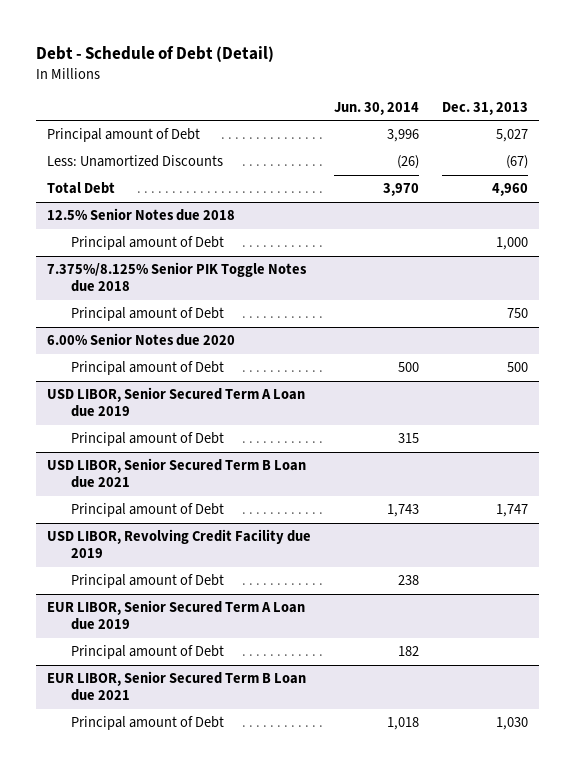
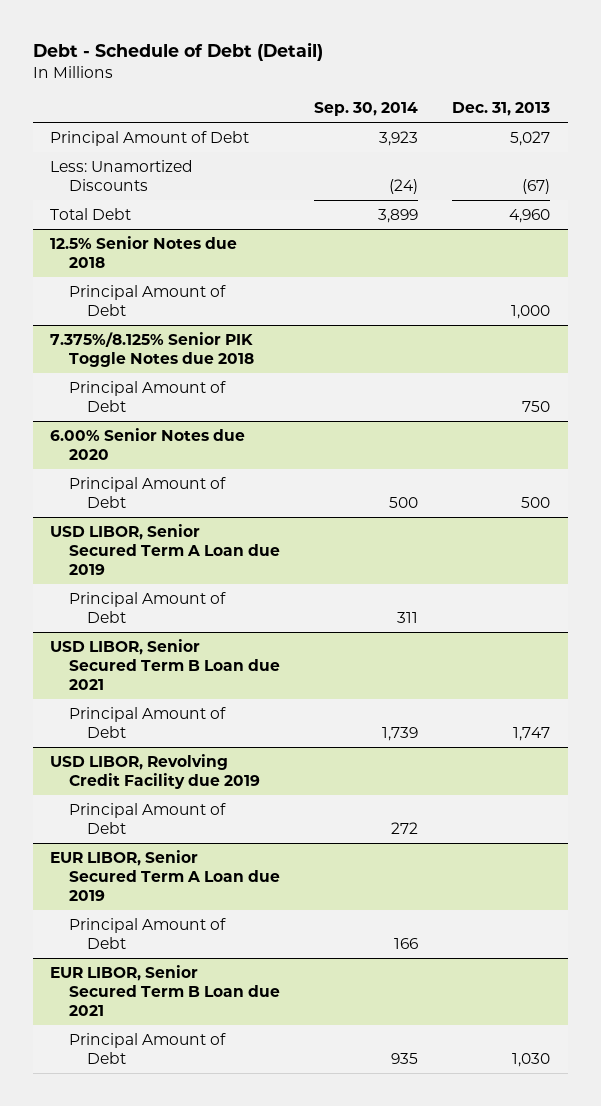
- | Jun. 30, 2014 | Dec. 31, 2013
+ | Sep. 30, 2014 | Dec. 31, 2013
- Principal amount of Debt | 3,996 | 5,027
+ Principal Amount of Debt | 3,923 | 5,027
@ 12.5% Senior Notes due 2018
- Principal amount of Debt | | 1,000
+ Principal Amount of Debt | | 1,000
@ 7.375%/8.125% Senior PIK Toggle Notes due 2018
- Principal amount of Debt | | 750
+ Principal Amount of Debt | | 750
@ 6.00% Senior Notes due 2020
- Principal amount of Debt | 500 | 500
+ Principal Amount of Debt | 500 | 500
@ USD LIBOR, Senior Secured Term A Loan due 2019
- Principal amount of Debt | 315 |
+ Principal Amount of Debt | 311 |
@ USD LIBOR, Senior Secured Term B Loan due 2021
- Principal amount of Debt | 1,743 | 1,747
+ Principal Amount of Debt | 1,739 | 1,747
@ USD LIBOR, Revolving Credit Facility due 2019
- Principal amount of Debt | 238 |
+ Principal Amount of Debt | 272 |
@ EUR LIBOR, Senior Secured Term A Loan due 2019
- Principal amount of Debt | 182 |
+ Principal Amount of Debt | 166 |
@ EUR LIBOR, Senior Secured Term B Loan due 2021
- Principal amount of Debt | 1,018 | 1,030
+ Principal Amount of Debt | 935 | 1,030

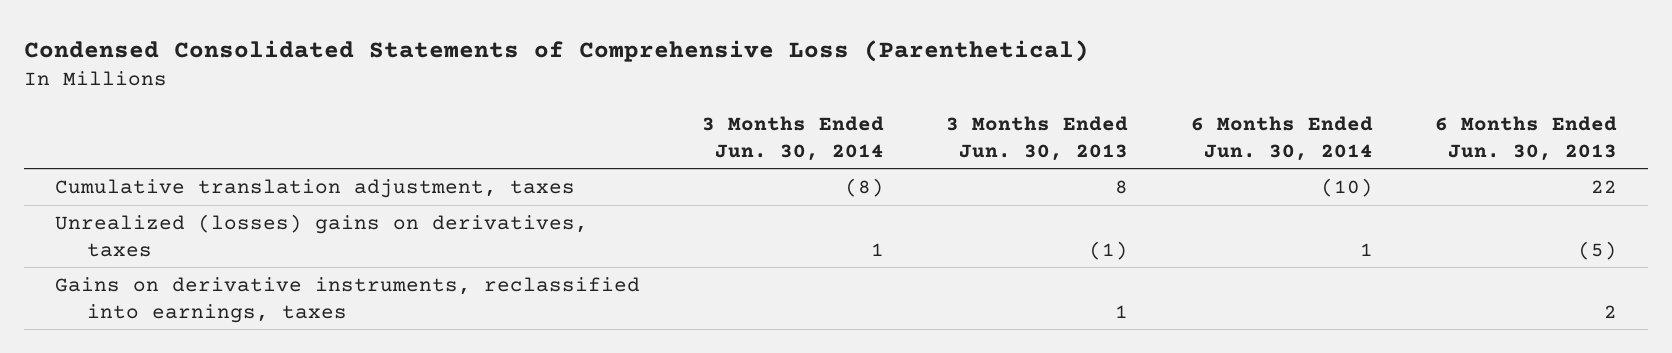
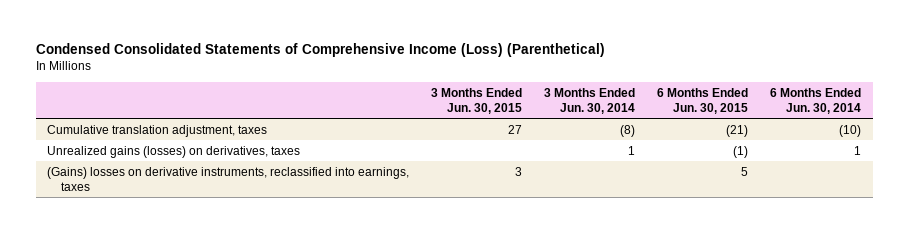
- Condensed Consolidated Statements of Comprehensive Loss (Parenthetical)
+ Condensed Consolidated Statements of Comprehensive Income (Loss) (Parenthetical)
- | 3 Months Ended Jun. 30, 2014 | 3 Months Ended Jun. 30, 2013 | 6 Months Ended Jun. 30, 2014 | 6 Months Ended Jun. 30, 2013
+ | 3 Months Ended Jun. 30, 2015 | 3 Months Ended Jun. 30, 2014 | 6 Months Ended Jun. 30, 2015 | 6 Months Ended Jun. 30, 2014
- Unrealized (losses) gains on derivatives, taxes | 1 | (1) | 1 | (5)
- Gains on derivative instruments, reclassified into earnings, taxes | | 1 | | 2
+ Unrealized gains (losses) on derivatives, taxes | | 1 | (1) | 1
+ (Gains) losses on derivative instruments, reclassified into earnings, taxes | 3 | | 5 |

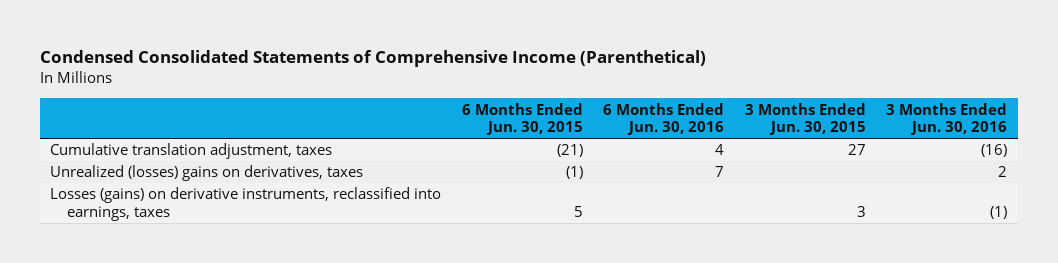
- Condensed Consolidated Statements of Comprehensive Income (Loss) (Parenthetical)
+ Condensed Consolidated Statements of Comprehensive Income (Parenthetical)
- | 3 Months Ended Jun. 30, 2015 | 3 Months Ended Jun. 30, 2014 | 6 Months Ended Jun. 30, 2015 | 6 Months Ended Jun. 30, 2014
+ | 6 Months Ended Jun. 30, 2015 | 6 Months Ended Jun. 30, 2016 | 3 Months Ended Jun. 30, 2015 | 3 Months Ended Jun. 30, 2016
- Unrealized gains (losses) on derivatives, taxes | | 1 | (1) | 1
- (Gains) losses on derivative instruments, reclassified into earnings, taxes | 3 | | 5 |
+ Unrealized (losses) gains on derivatives, taxes | (1) | 7 | | 2
+ Losses (gains) on derivative instruments, reclassified into earnings, taxes | 5 | | 3 | (1)

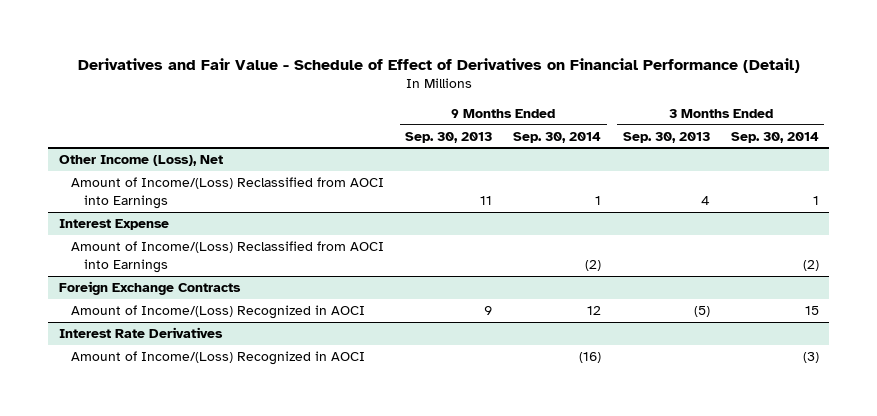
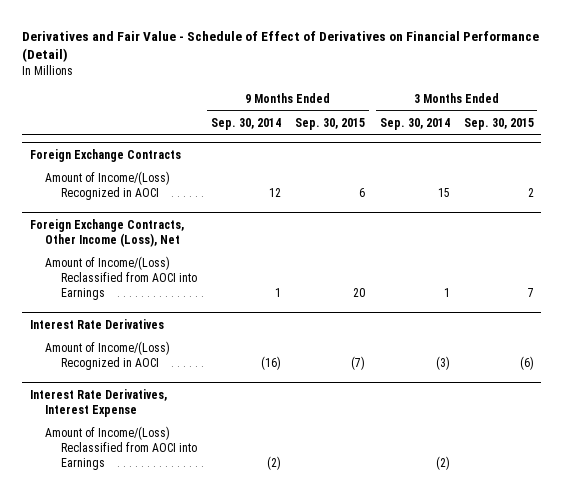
- | 9 Months Ended Sep. 30, 2013 | 9 Months Ended Sep. 30, 2014 | 3 Months Ended Sep. 30, 2013 | 3 Months Ended Sep. 30, 2014
+ | 9 Months Ended Sep. 30, 2014 | 9 Months Ended Sep. 30, 2015 | 3 Months Ended Sep. 30, 2014 | 3 Months Ended Sep. 30, 2015
- Other Income (Loss), Net
- Amount of Income/(Loss) Reclassified from AOCI into Earnings | 11 | 1 | 4 | 1
- Interest Expense
- Amount of Income/(Loss) Reclassified from AOCI into Earnings | | (2) | | (2)
+ Foreign Exchange Contracts, Other Income (Loss), Net
+ Amount of Income/(Loss) Reclassified from AOCI into Earnings | 1 | 20 | 1 | 7
+ Interest Rate Derivatives, Interest Expense
+ Amount of Income/(Loss) Reclassified from AOCI into Earnings | (2) | | (2) |

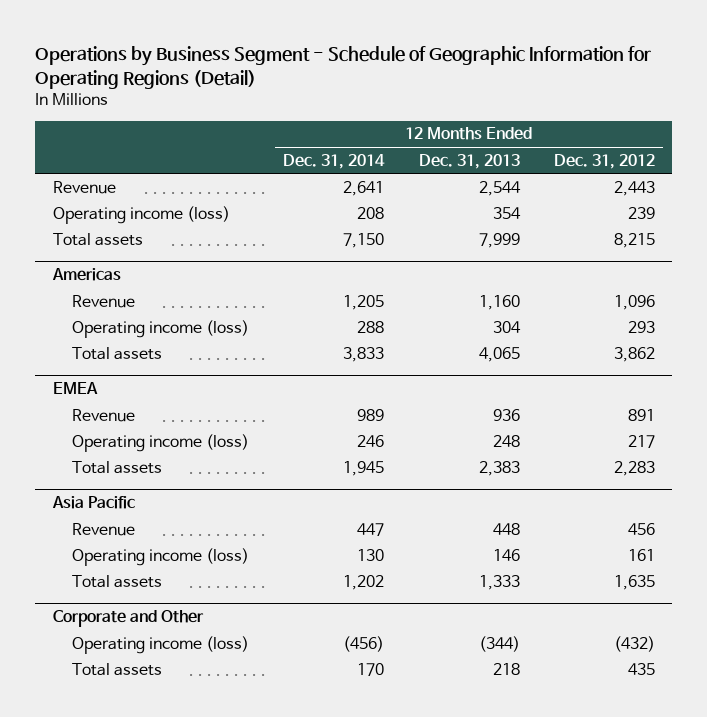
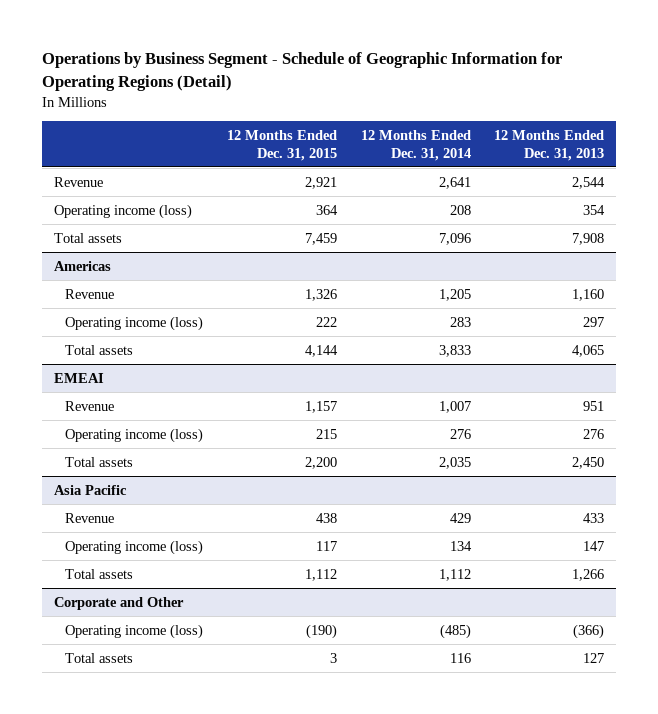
- | 12 Months Ended Dec. 31, 2014 | 12 Months Ended Dec. 31, 2013 | 12 Months Ended Dec. 31, 2012
+ | 12 Months Ended Dec. 31, 2015 | 12 Months Ended Dec. 31, 2014 | 12 Months Ended Dec. 31, 2013
- Total assets | 7,150 | 7,999 | 8,215
+ Total assets | 7,459 | 7,096 | 7,908
@ Americas
- Operating income (loss) | 288 | 304 | 293
+ Operating income (loss) | 222 | 283 | 297
- EMEA
- Revenue | 989 | 936 | 891
- Operating income (loss) | 246 | 248 | 217
- Total assets | 1,945 | 2,383 | 2,283
+ EMEAI
+ Revenue | 1,157 | 1,007 | 951
+ Operating income (loss) | 215 | 276 | 276
+ Total assets | 2,200 | 2,035 | 2,450
@ Asia Pacific
- Revenue | 447 | 448 | 456
- Operating income (loss) | 130 | 146 | 161
- Total assets | 1,202 | 1,333 | 1,635
+ Revenue | 438 | 429 | 433
+ Operating income (loss) | 117 | 134 | 147
+ Total assets | 1,112 | 1,112 | 1,266
@ Corporate and Other
- Operating income (loss) | (456) | (344) | (432)
- Total assets | 170 | 218 | 435
+ Operating income (loss) | (190) | (485) | (366)
+ Total assets | 3 | 116 | 127

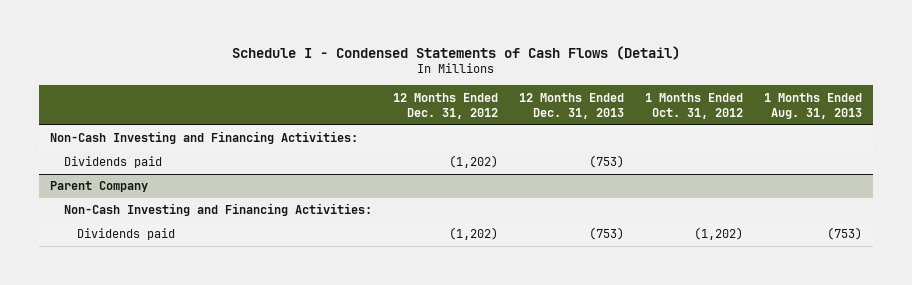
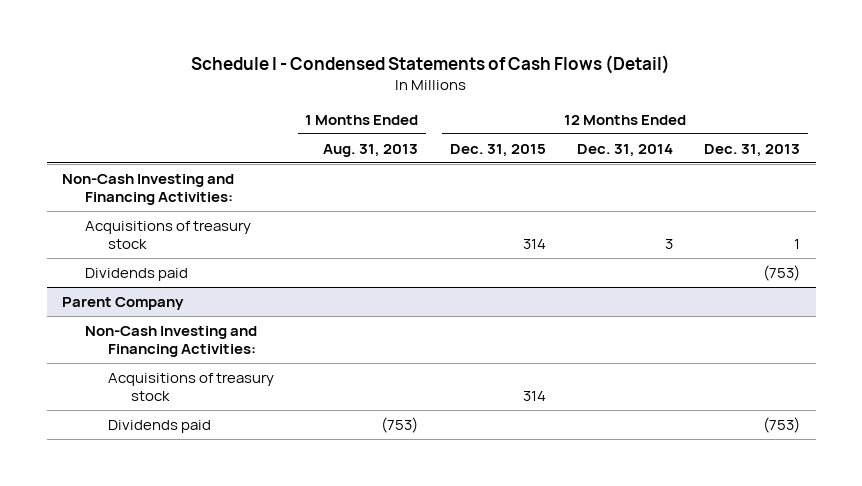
- | 12 Months Ended Dec. 31, 2012 | 12 Months Ended Dec. 31, 2013 | 1 Months Ended Oct. 31, 2012 | 1 Months Ended Aug. 31, 2013
+ | 1 Months Ended Aug. 31, 2013 | 12 Months Ended Dec. 31, 2015 | 12 Months Ended Dec. 31, 2014 | 12 Months Ended Dec. 31, 2013
+ Acquisitions of treasury stock | | 314 | 3 | 1
@ Parent Company
+ Acquisitions of treasury stock | | 314 | |

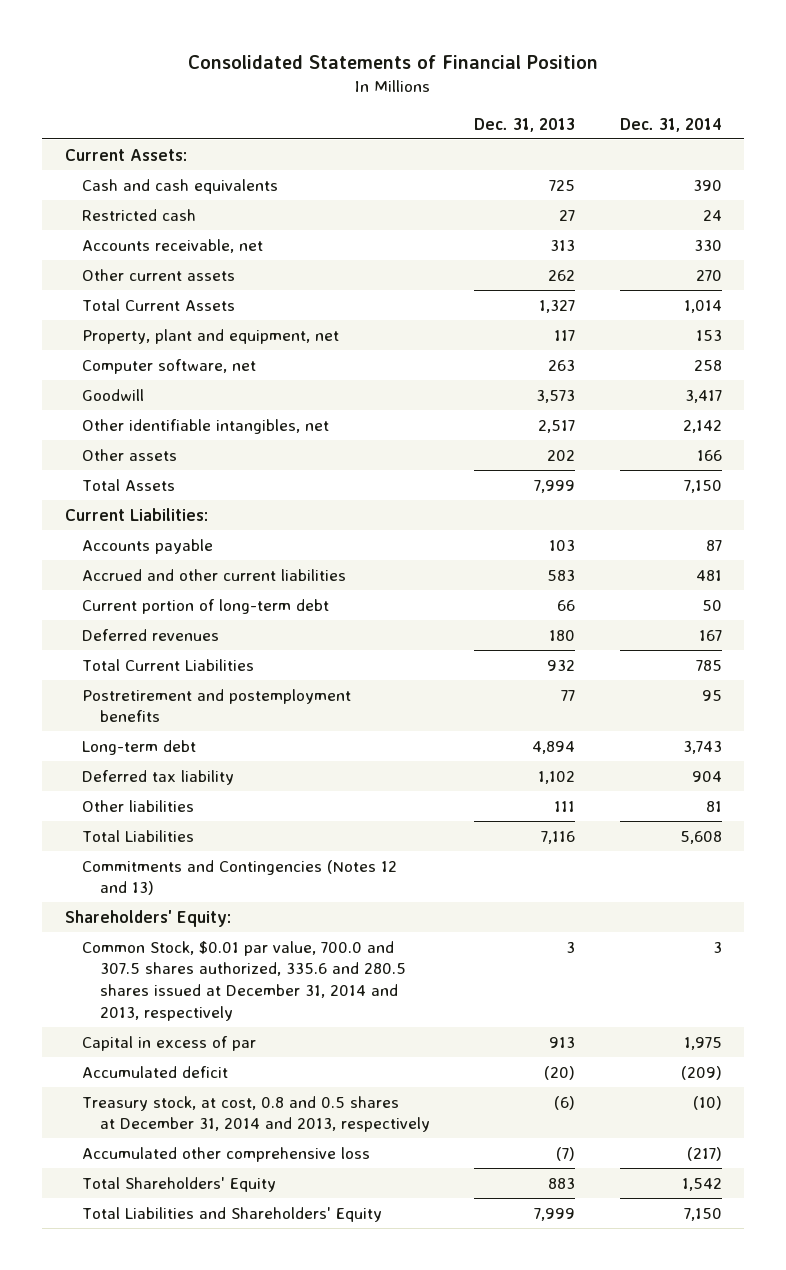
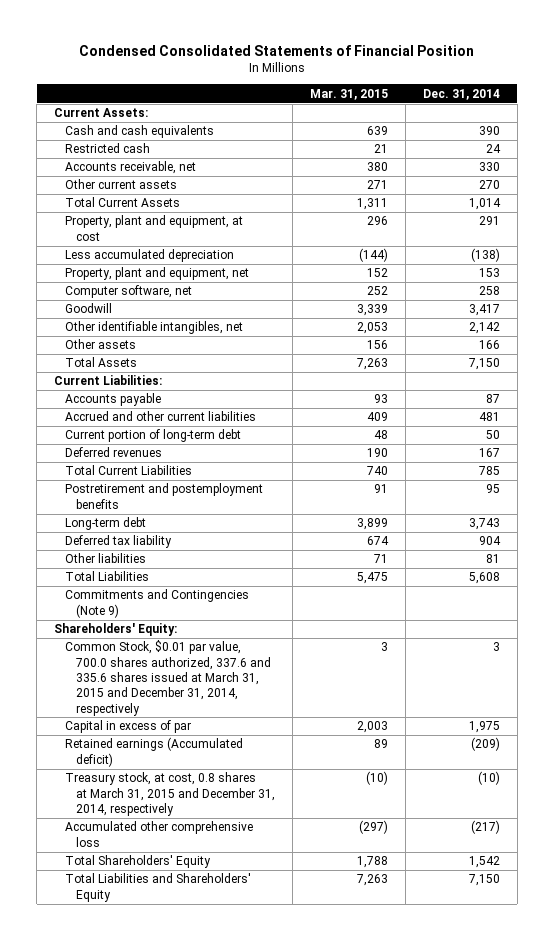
- Consolidated Statements of Financial Position
+ Condensed Consolidated Statements of Financial Position
- | Dec. 31, 2013 | Dec. 31, 2014
+ | Mar. 31, 2015 | Dec. 31, 2014
+ Property, plant and equipment, at cost | 296 | 291
+ Less accumulated depreciation | (144) | (138)
- Commitments and Contingencies (Notes 12 and 13)
+ Commitments and Contingencies (Note 9)
- Common Stock, $0.01 par value, 700.0 and 307.5 shares authorized, 335.6 and 280.5 shares issued at December 31, 2014 and 2013, respectively | 3 | 3
+ Common Stock, $0.01 par value, 700.0 shares authorized, 337.6 and 335.6 shares issued at March 31, 2015 and December 31, 2014, respectively | 3 | 3
- Accumulated deficit | (20) | (209)
- Treasury stock, at cost, 0.8 and 0.5 shares at December 31, 2014 and 2013, respectively | (6) | (10)
+ Retained earnings (Accumulated deficit) | 89 | (209)
+ Treasury stock, at cost, 0.8 shares at March 31, 2015 and December 31, 2014, respectively | (10) | (10)

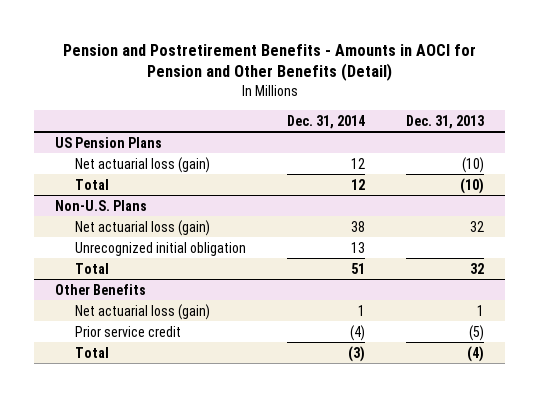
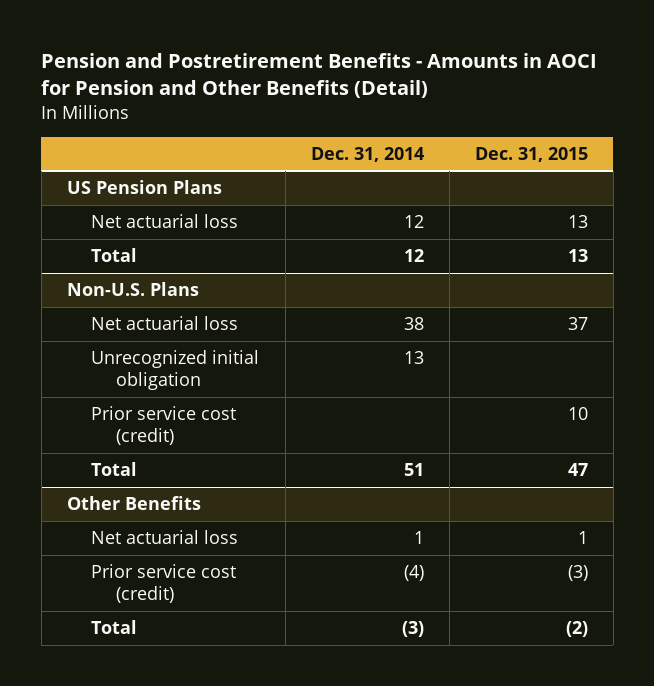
- | Dec. 31, 2014 | Dec. 31, 2013
+ | Dec. 31, 2014 | Dec. 31, 2015
@ US Pension Plans
- Net actuarial loss (gain) | 12 | (10)
+ Net actuarial loss | 12 | 13
@ Non-U.S. Plans
- Net actuarial loss (gain) | 38 | 32
+ Net actuarial loss | 38 | 37
+ Prior service cost (credit) | | 10
@ Other Benefits
- Net actuarial loss (gain) | 1 | 1
- Prior service credit | (4) | (5)
+ Net actuarial loss | 1 | 1
+ Prior service cost (credit) | (4) | (3)

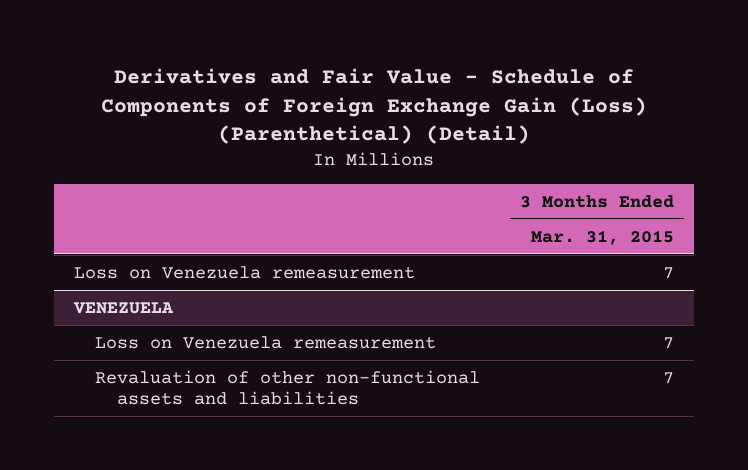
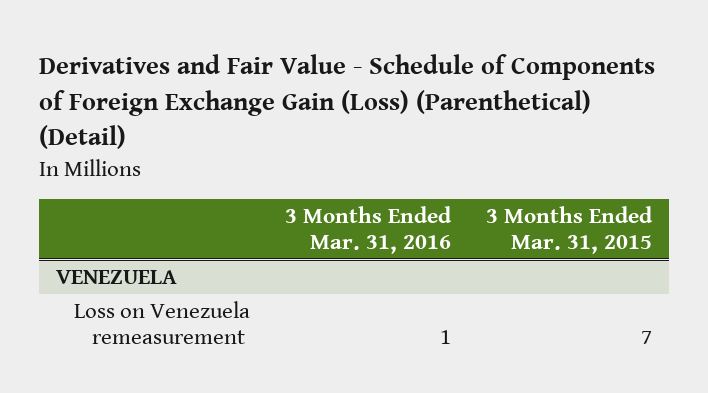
- | 3 Months Ended Mar. 31, 2015
+ | 3 Months Ended Mar. 31, 2016 | 3 Months Ended Mar. 31, 2015
- Loss on Venezuela remeasurement | 7
@ VENEZUELA
- Revaluation of other non-functional assets and liabilities | 7

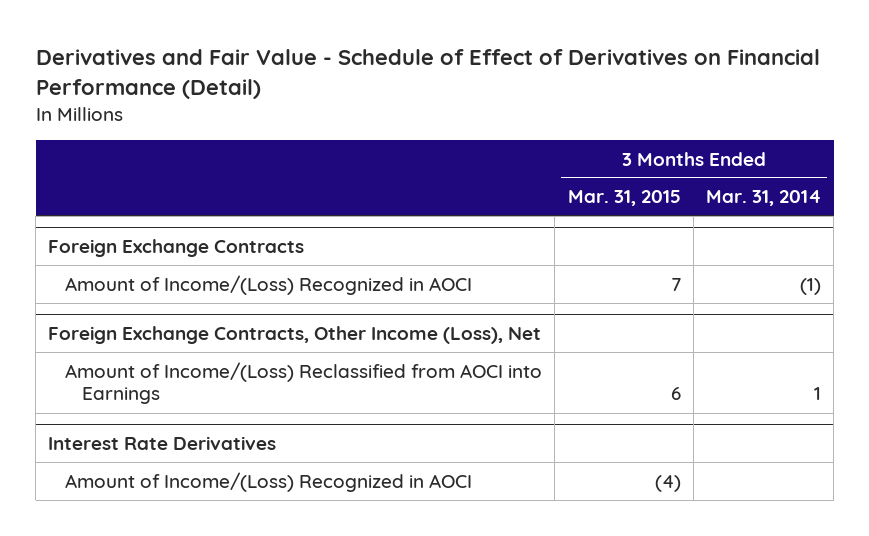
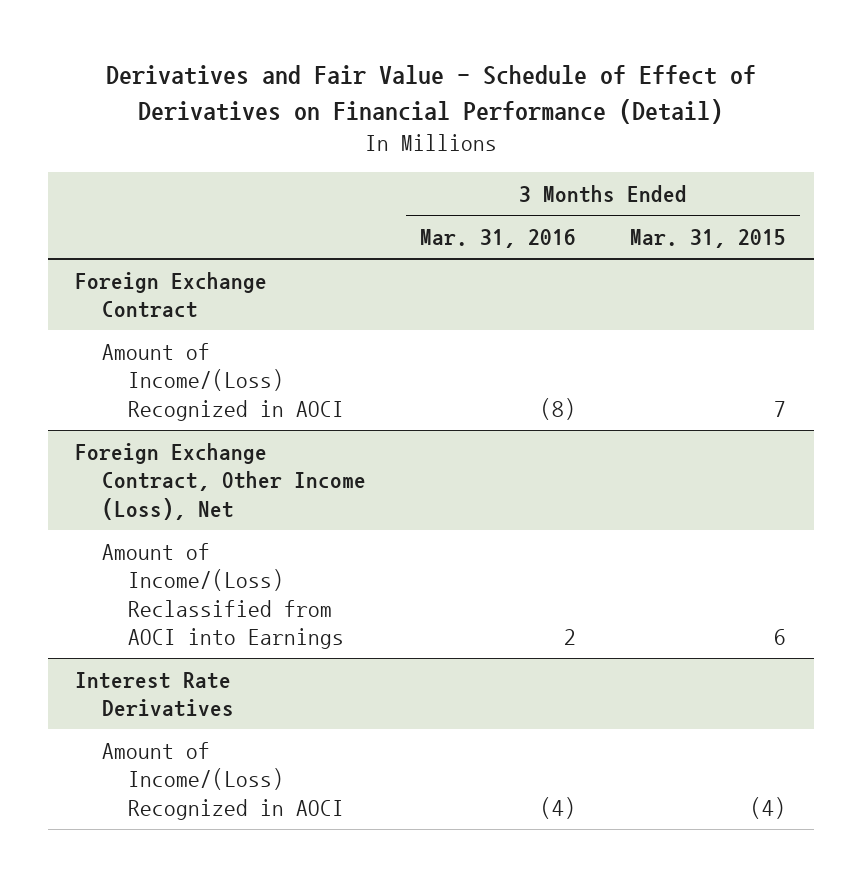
- | 3 Months Ended Mar. 31, 2015 | 3 Months Ended Mar. 31, 2014
+ | 3 Months Ended Mar. 31, 2016 | 3 Months Ended Mar. 31, 2015
- Foreign Exchange Contracts
+ Foreign Exchange Contract
- Foreign Exchange Contracts, Other Income (Loss), Net
+ Foreign Exchange Contract, Other Income (Loss), Net

